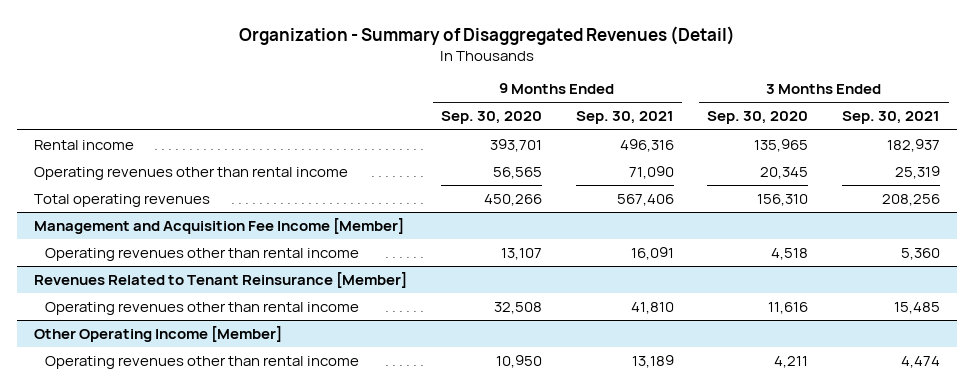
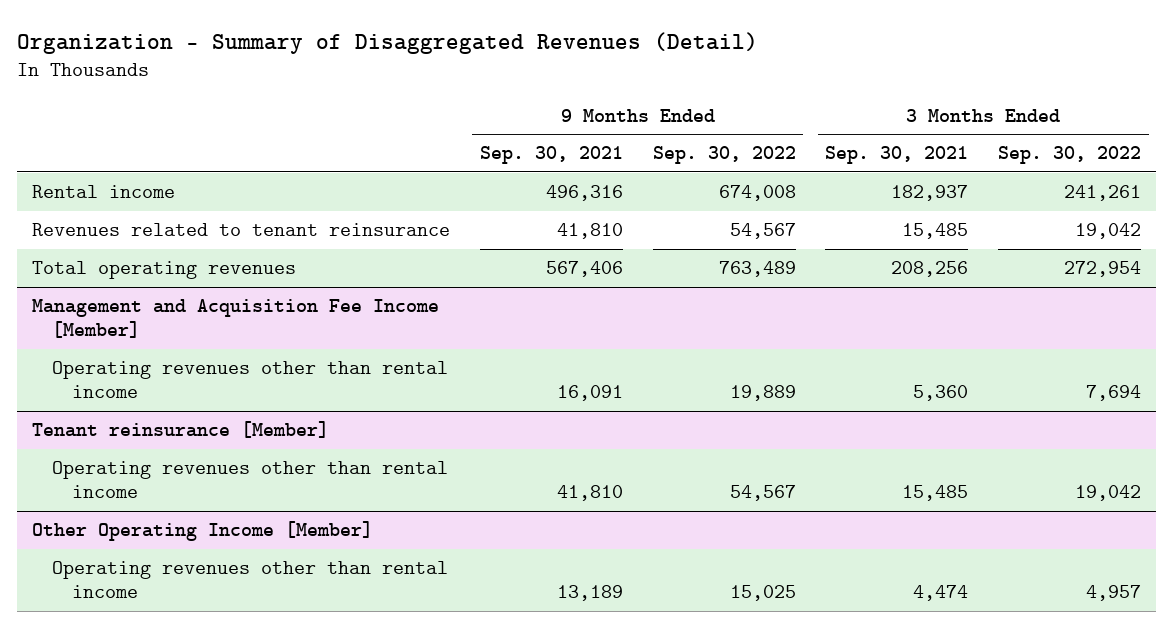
- | 9 Months Ended Sep. 30, 2020 | 9 Months Ended Sep. 30, 2021 | 3 Months Ended Sep. 30, 2020 | 3 Months Ended Sep. 30, 2021
+ | 9 Months Ended Sep. 30, 2021 | 9 Months Ended Sep. 30, 2022 | 3 Months Ended Sep. 30, 2021 | 3 Months Ended Sep. 30, 2022
- Operating revenues other than rental income | 56,565 | 71,090 | 20,345 | 25,319
+ Revenues related to tenant reinsurance | 41,810 | 54,567 | 15,485 | 19,042
- Revenues Related to Tenant Reinsurance [Member]
+ Tenant reinsurance [Member]

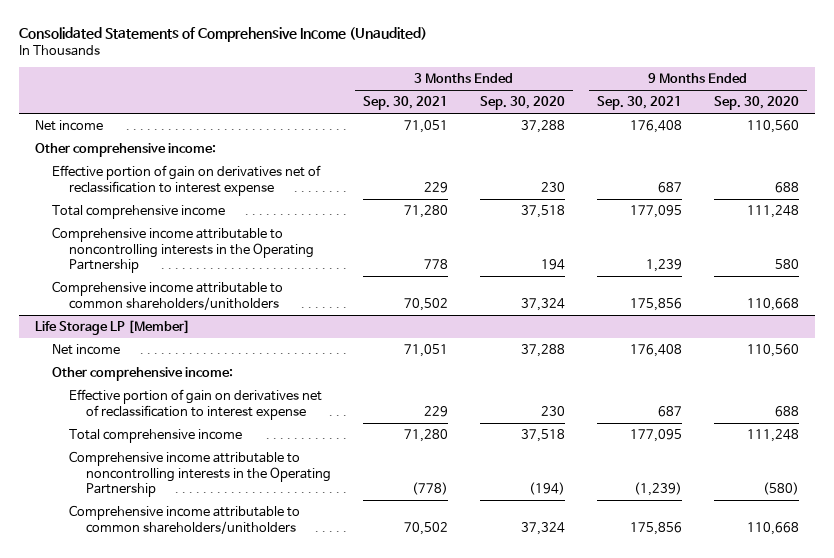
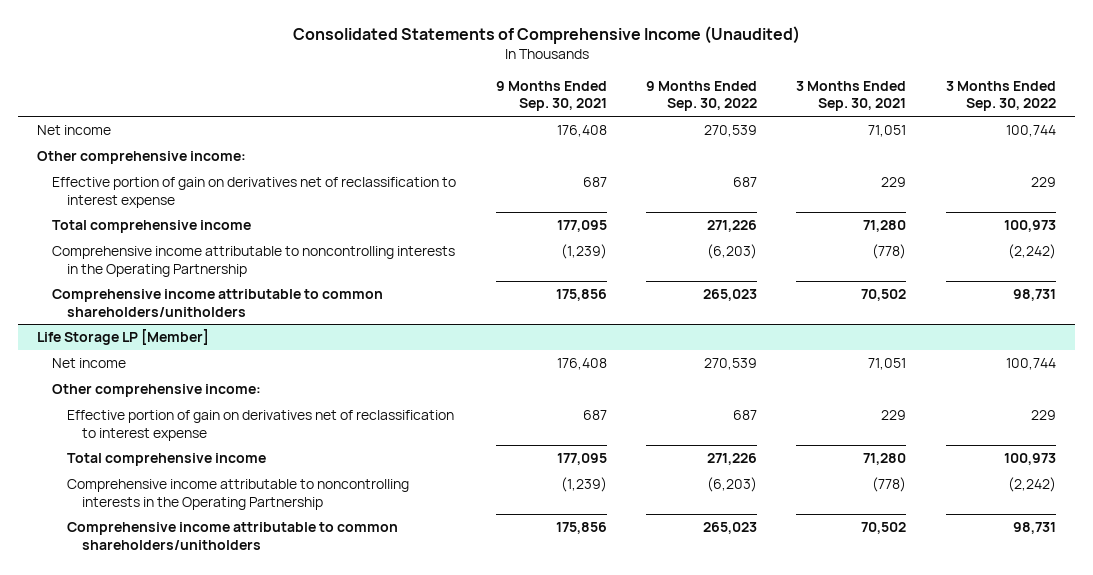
- | 3 Months Ended Sep. 30, 2021 | 3 Months Ended Sep. 30, 2020 | 9 Months Ended Sep. 30, 2021 | 9 Months Ended Sep. 30, 2020
+ | 9 Months Ended Sep. 30, 2021 | 9 Months Ended Sep. 30, 2022 | 3 Months Ended Sep. 30, 2021 | 3 Months Ended Sep. 30, 2022
- Comprehensive income attributable to noncontrolling interests in the Operating Partnership | 778 | 194 | 1,239 | 580
+ Comprehensive income attributable to noncontrolling interests in the Operating Partnership | (1,239) | (6,203) | (778) | (2,242)

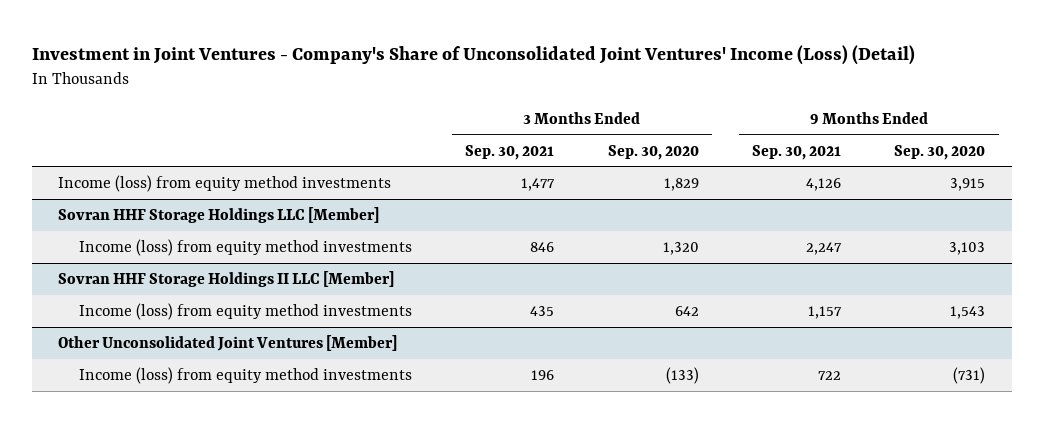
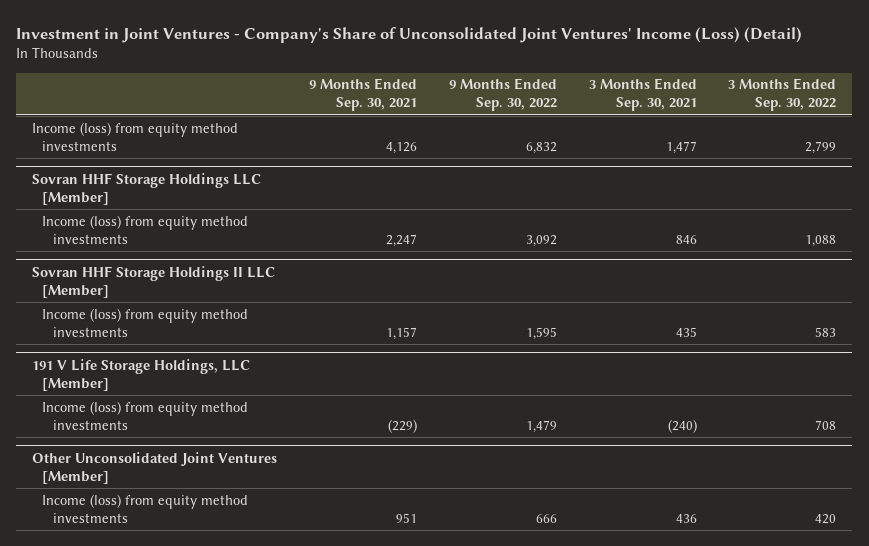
- | 3 Months Ended Sep. 30, 2021 | 3 Months Ended Sep. 30, 2020 | 9 Months Ended Sep. 30, 2021 | 9 Months Ended Sep. 30, 2020
+ | 9 Months Ended Sep. 30, 2021 | 9 Months Ended Sep. 30, 2022 | 3 Months Ended Sep. 30, 2021 | 3 Months Ended Sep. 30, 2022
+ 191 V Life Storage Holdings, LLC [Member]
+ Income (loss) from equity method investments | (229) | 1,479 | (240) | 708
@ Other Unconsolidated Joint Ventures [Member]
- Income (loss) from equity method investments | 196 | (133) | 722 | (731)
+ Income (loss) from equity method investments | 951 | 666 | 436 | 420

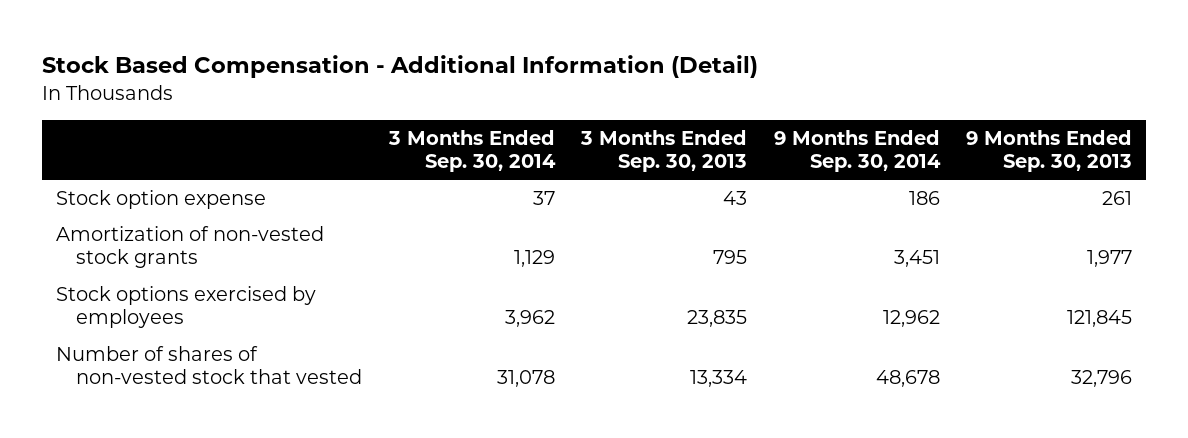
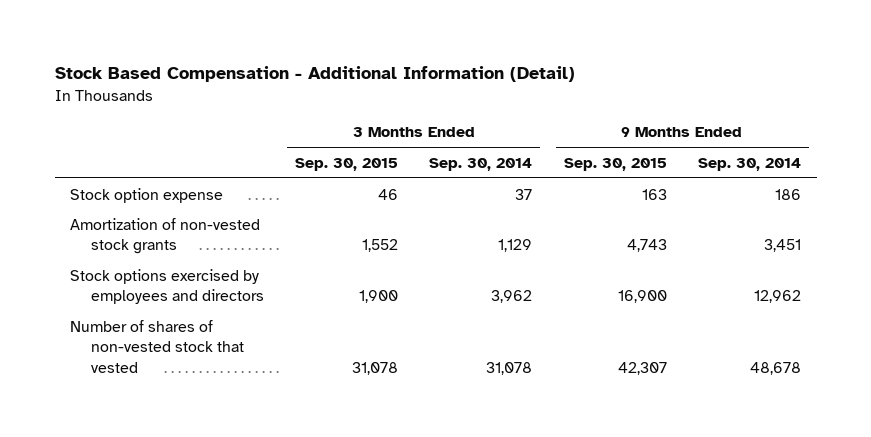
- | 3 Months Ended Sep. 30, 2014 | 3 Months Ended Sep. 30, 2013 | 9 Months Ended Sep. 30, 2014 | 9 Months Ended Sep. 30, 2013
+ | 3 Months Ended Sep. 30, 2015 | 3 Months Ended Sep. 30, 2014 | 9 Months Ended Sep. 30, 2015 | 9 Months Ended Sep. 30, 2014
- Stock options exercised by employees | 3,962 | 23,835 | 12,962 | 121,845
+ Stock options exercised by employees and directors | 1,900 | 3,962 | 16,900 | 12,962

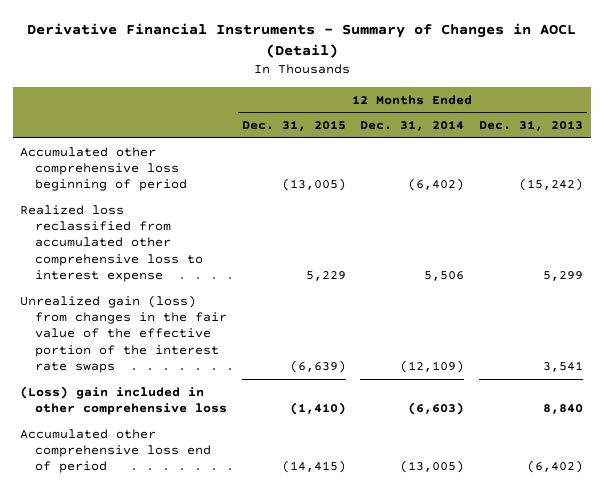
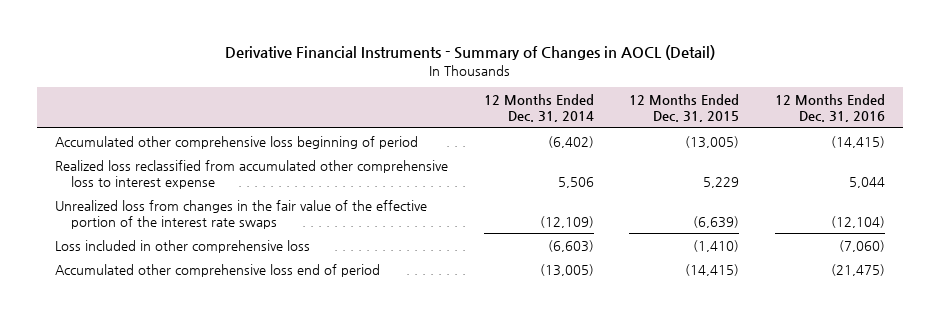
- | 12 Months Ended Dec. 31, 2015 | 12 Months Ended Dec. 31, 2014 | 12 Months Ended Dec. 31, 2013
+ | 12 Months Ended Dec. 31, 2014 | 12 Months Ended Dec. 31, 2015 | 12 Months Ended Dec. 31, 2016
- Unrealized gain (loss) from changes in the fair value of the effective portion of the interest rate swaps | (6,639) | (12,109) | 3,541
- (Loss) gain included in other comprehensive loss | (1,410) | (6,603) | 8,840
+ Unrealized loss from changes in the fair value of the effective portion of the interest rate swaps | (12,109) | (6,639) | (12,104)
+ Loss included in other comprehensive loss | (6,603) | (1,410) | (7,060)

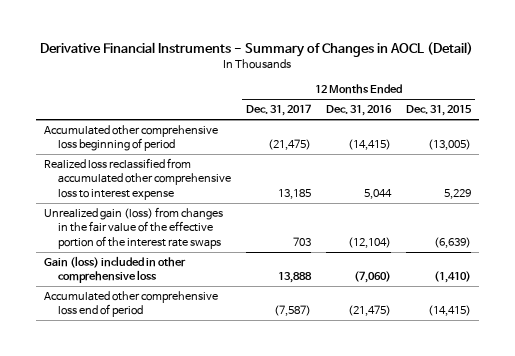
- | 12 Months Ended Dec. 31, 2014 | 12 Months Ended Dec. 31, 2015 | 12 Months Ended Dec. 31, 2016
+ | 12 Months Ended Dec. 31, 2017 | 12 Months Ended Dec. 31, 2016 | 12 Months Ended Dec. 31, 2015
- Unrealized loss from changes in the fair value of the effective portion of the interest rate swaps | (12,109) | (6,639) | (12,104)
- Loss included in other comprehensive loss | (6,603) | (1,410) | (7,060)
+ Unrealized gain (loss) from changes in the fair value of the effective portion of the interest rate swaps | 703 | (12,104) | (6,639)
+ Gain (loss) included in other comprehensive loss | 13,888 | (7,060) | (1,410)

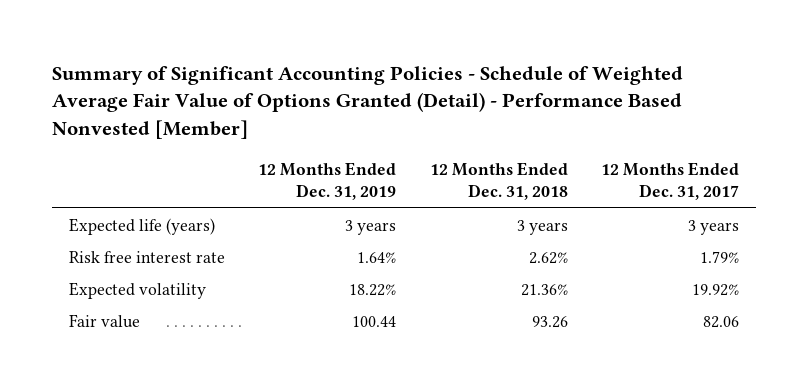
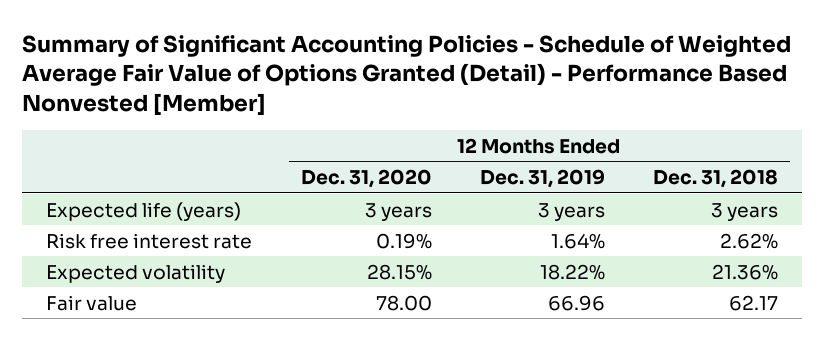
- | 12 Months Ended Dec. 31, 2019 | 12 Months Ended Dec. 31, 2018 | 12 Months Ended Dec. 31, 2017
+ | 12 Months Ended Dec. 31, 2020 | 12 Months Ended Dec. 31, 2019 | 12 Months Ended Dec. 31, 2018
- Fair value | 100.44 | 93.26 | 82.06
+ Fair value | 78.00 | 66.96 | 62.17

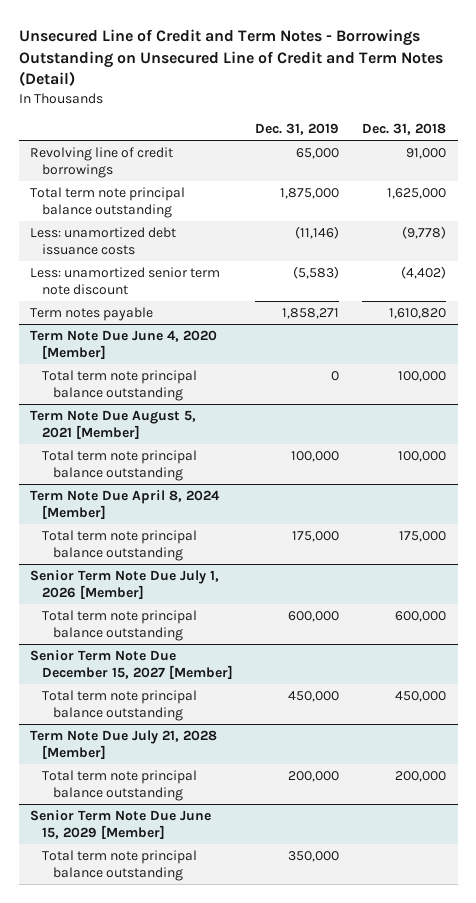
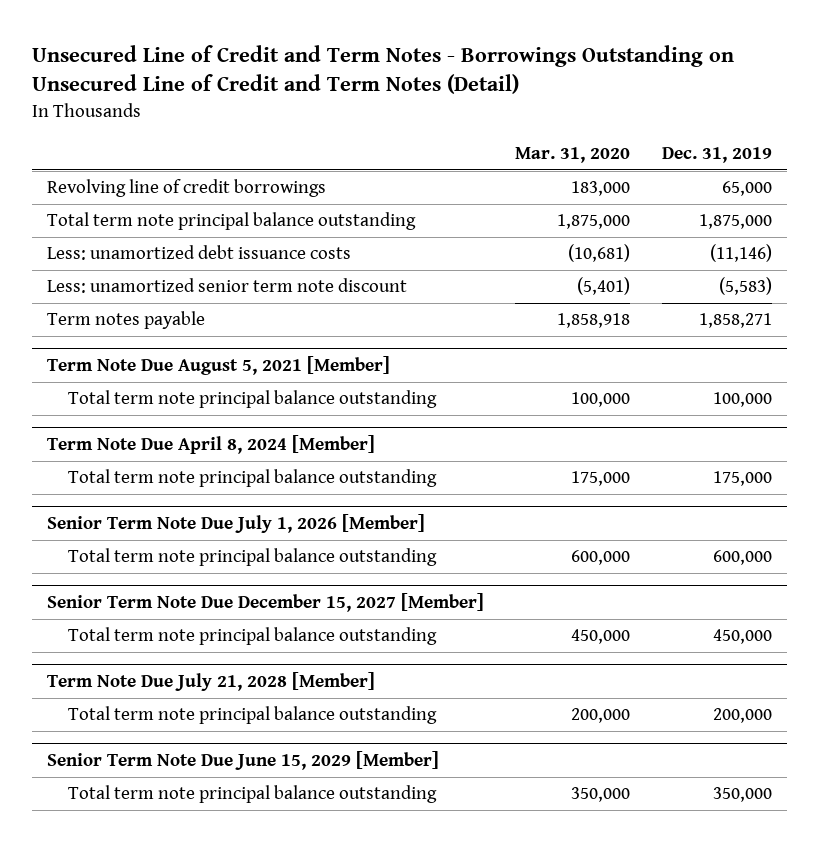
- | Dec. 31, 2019 | Dec. 31, 2018
+ | Mar. 31, 2020 | Dec. 31, 2019
- Term Note Due June 4, 2020 [Member]
- Total term note principal balance outstanding | 0 | 100,000

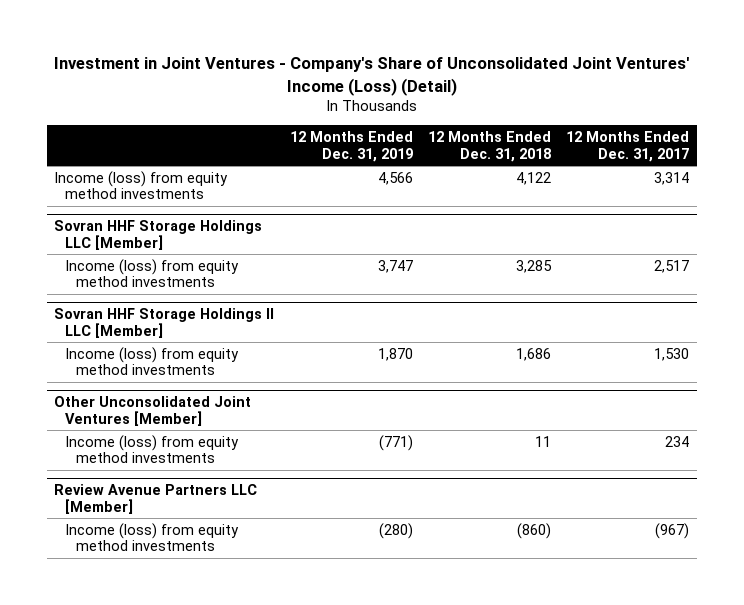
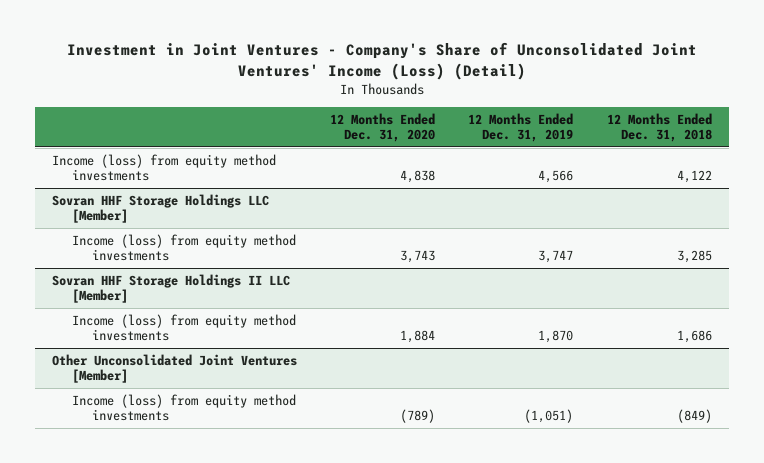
- | 12 Months Ended Dec. 31, 2019 | 12 Months Ended Dec. 31, 2018 | 12 Months Ended Dec. 31, 2017
+ | 12 Months Ended Dec. 31, 2020 | 12 Months Ended Dec. 31, 2019 | 12 Months Ended Dec. 31, 2018
@ Other Unconsolidated Joint Ventures [Member]
- Income (loss) from equity method investments | (771) | 11 | 234
- Review Avenue Partners LLC [Member]
- Income (loss) from equity method investments | (280) | (860) | (967)
@ Other Unconsolidated Joint Ventures [Member]
+ Income (loss) from equity method investments | (789) | (1,051) | (849)

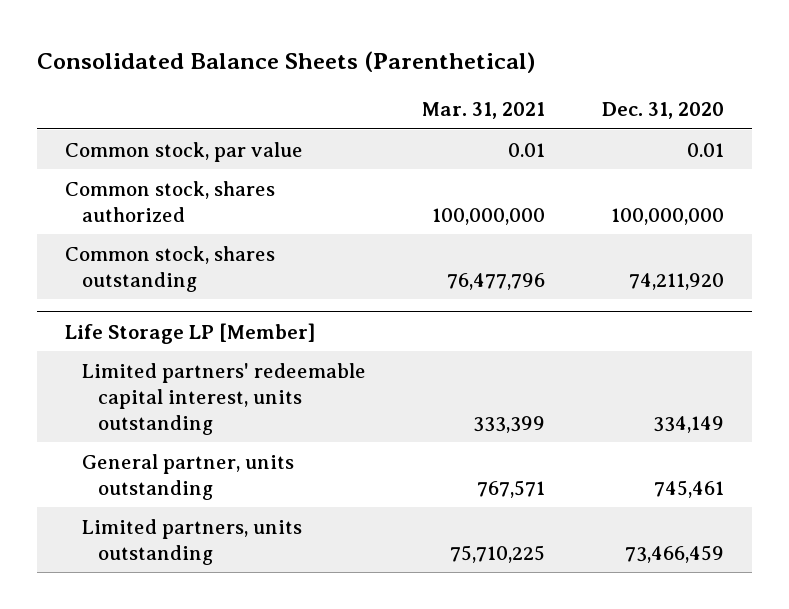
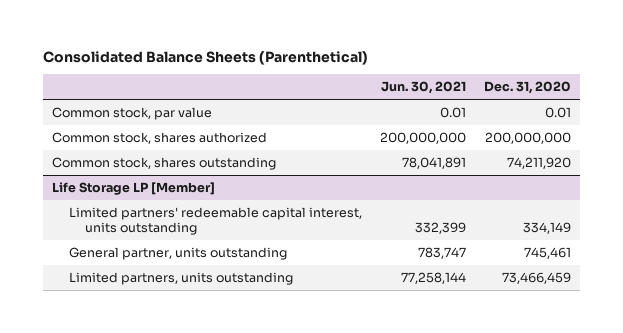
- | Mar. 31, 2021 | Dec. 31, 2020
+ | Jun. 30, 2021 | Dec. 31, 2020
- Common stock, shares authorized | 100,000,000 | 100,000,000
+ Common stock, shares authorized | 200,000,000 | 200,000,000

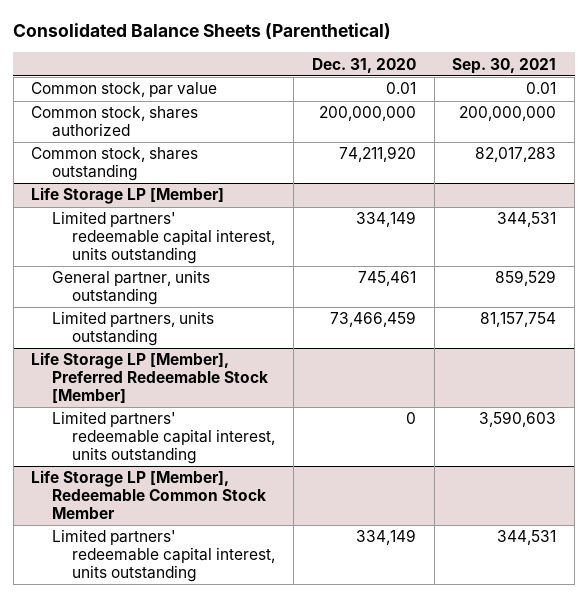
- | Jun. 30, 2021 | Dec. 31, 2020
+ | Dec. 31, 2020 | Sep. 30, 2021
+ Life Storage LP [Member], Preferred Redeemable Stock [Member]
+ Limited partners' redeemable capital interest, units outstanding | 0 | 3,590,603
+ Life Storage LP [Member], Redeemable Common Stock Member
+ Limited partners' redeemable capital interest, units outstanding | 334,149 | 344,531

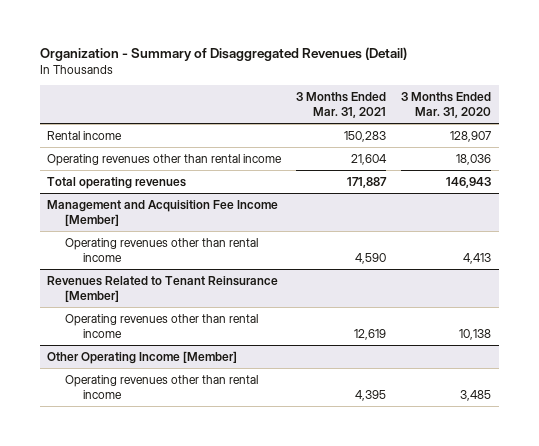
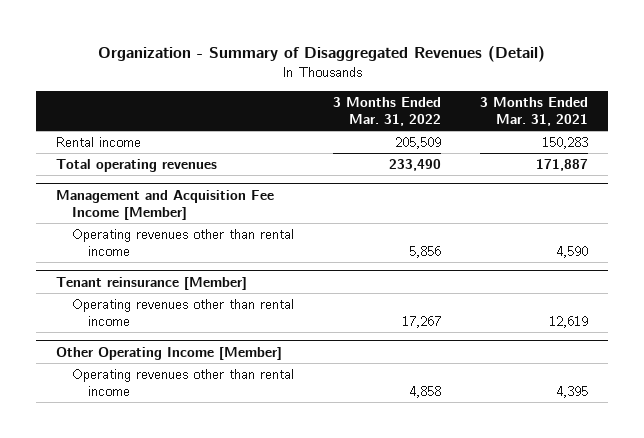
- | 3 Months Ended Mar. 31, 2021 | 3 Months Ended Mar. 31, 2020
+ | 3 Months Ended Mar. 31, 2022 | 3 Months Ended Mar. 31, 2021
- Operating revenues other than rental income | 21,604 | 18,036
- Revenues Related to Tenant Reinsurance [Member]
+ Tenant reinsurance [Member]

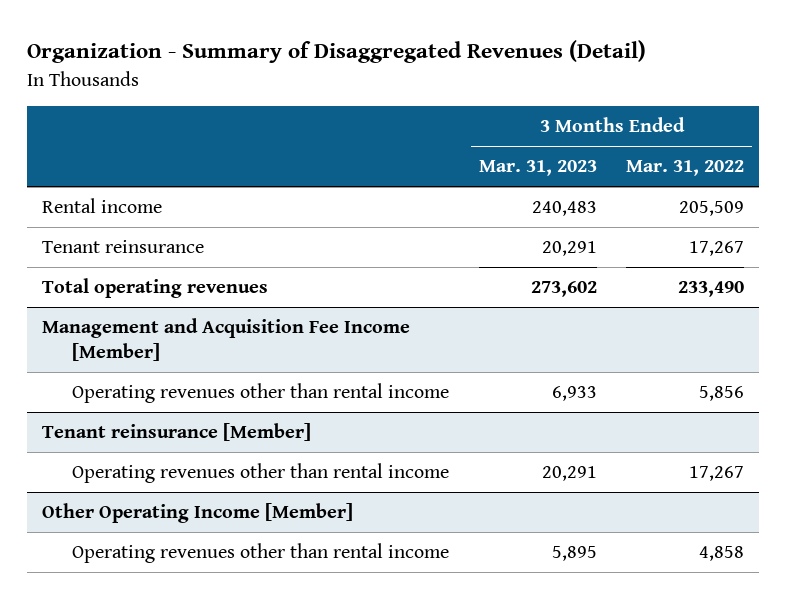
- | 3 Months Ended Mar. 31, 2022 | 3 Months Ended Mar. 31, 2021
+ | 3 Months Ended Mar. 31, 2023 | 3 Months Ended Mar. 31, 2022
+ Tenant reinsurance | 20,291 | 17,267

